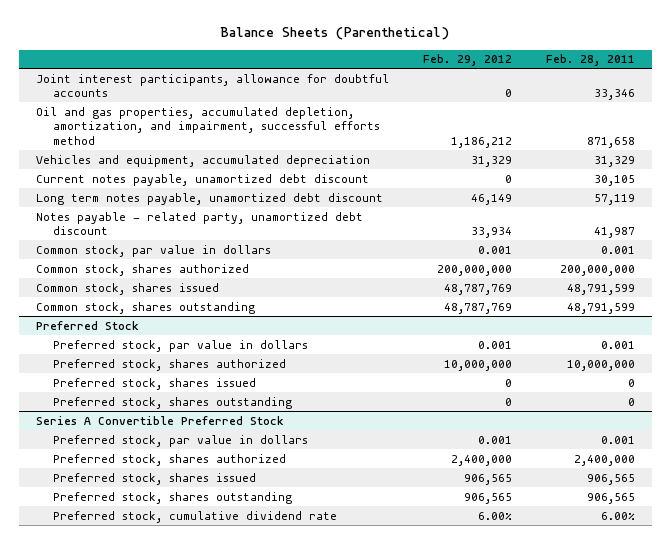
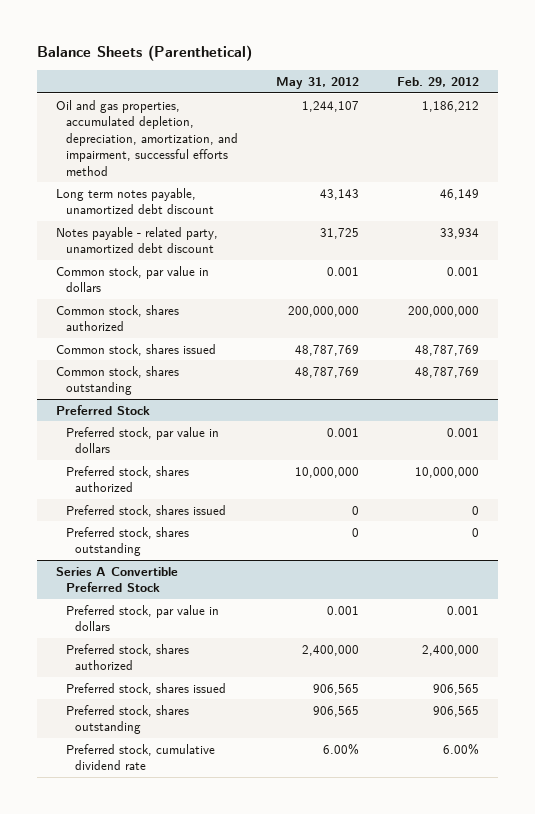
- | Feb. 29, 2012 | Feb. 28, 2011
+ | May 31, 2012 | Feb. 29, 2012
- Joint interest participants, allowance for doubtful accounts | 0 | 33,346
- Oil and gas properties, accumulated depletion, amortization, and impairment, successful efforts method | 1,186,212 | 871,658
- Vehicles and equipment, accumulated depreciation | 31,329 | 31,329
- Current notes payable, unamortized debt discount | 0 | 30,105
+ Oil and gas properties, accumulated depletion, depreciation, amortization, and impairment, successful efforts method | 1,244,107 | 1,186,212

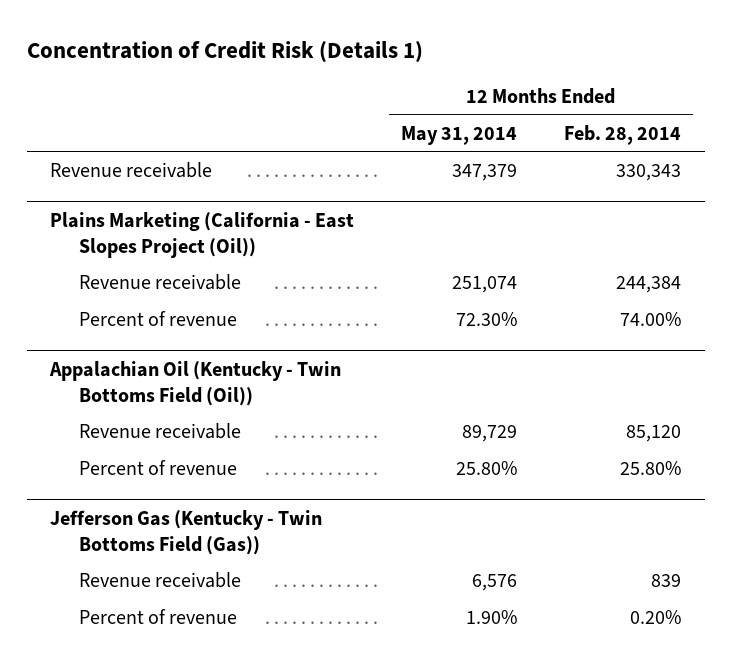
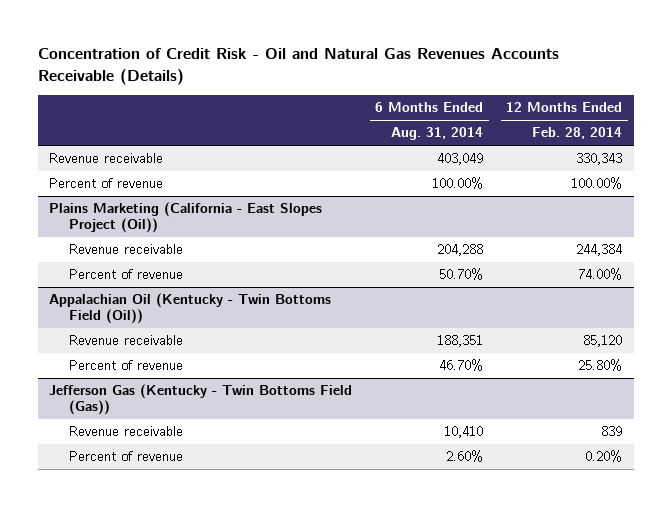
- Concentration of Credit Risk (Details 1)
+ Concentration of Credit Risk - Oil and Natural Gas Revenues Accounts Receivable (Details)
- | 12 Months Ended May 31, 2014 | 12 Months Ended Feb. 28, 2014
+ | 6 Months Ended Aug. 31, 2014 | 12 Months Ended Feb. 28, 2014
+ Percent of revenue | 100.00% | 100.00%

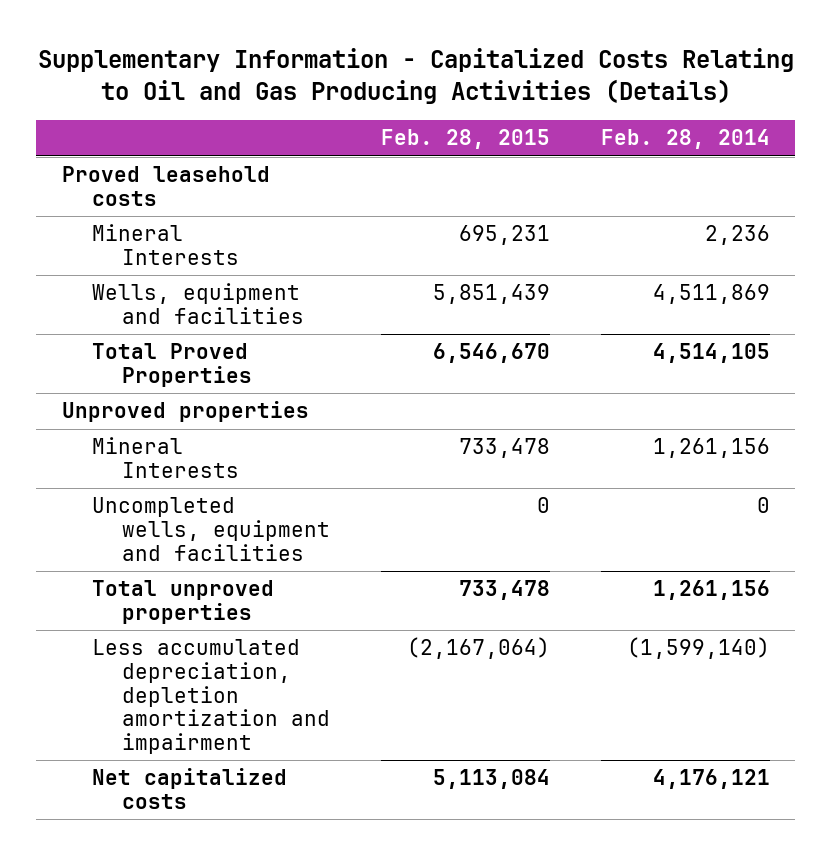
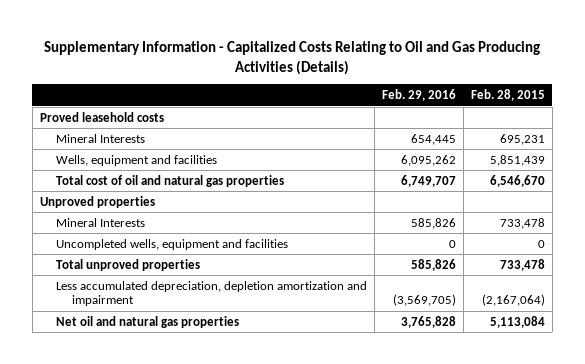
- | Feb. 28, 2015 | Feb. 28, 2014
+ | Feb. 29, 2016 | Feb. 28, 2015
- Total Proved Properties | 6,546,670 | 4,514,105
+ Total cost of oil and natural gas properties | 6,749,707 | 6,546,670
- Net capitalized costs | 5,113,084 | 4,176,121
+ Net oil and natural gas properties | 3,765,828 | 5,113,084

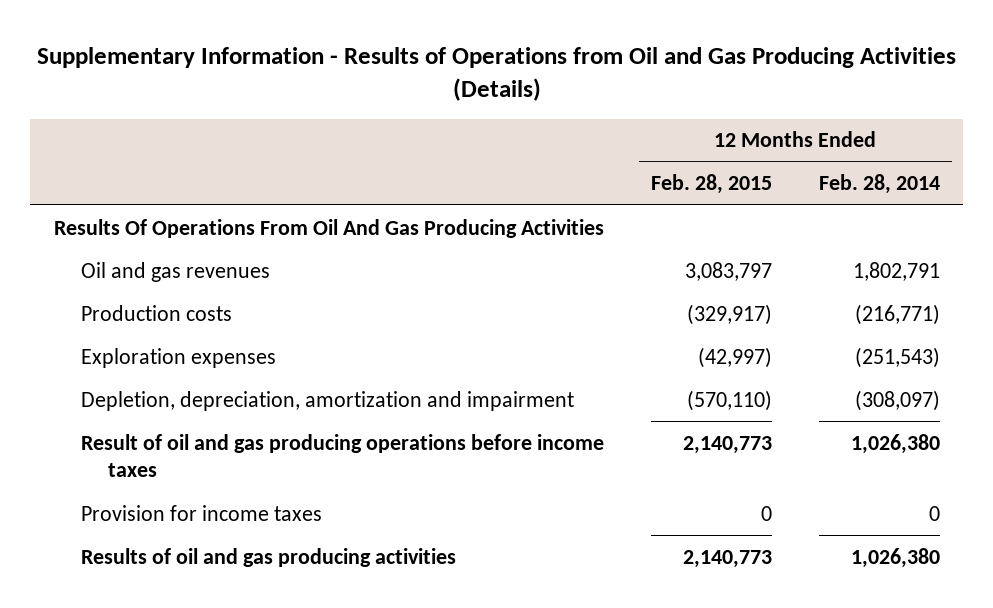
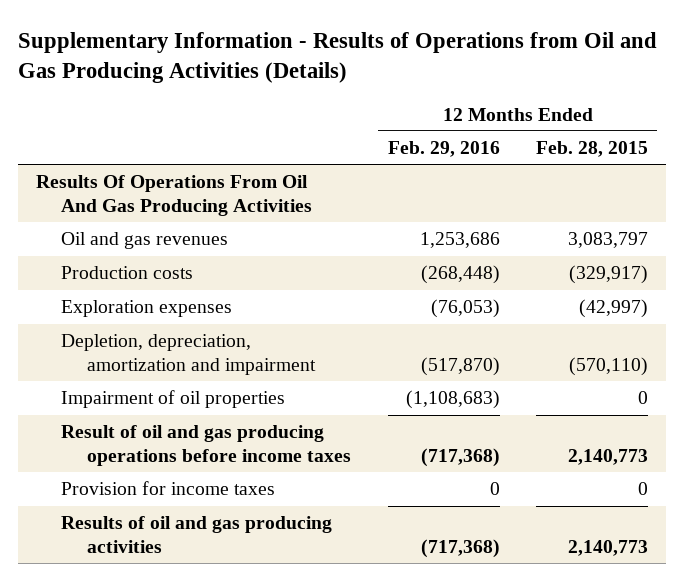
- | 12 Months Ended Feb. 28, 2015 | 12 Months Ended Feb. 28, 2014
+ | 12 Months Ended Feb. 29, 2016 | 12 Months Ended Feb. 28, 2015
+ Impairment of oil properties | (1,108,683) | 0

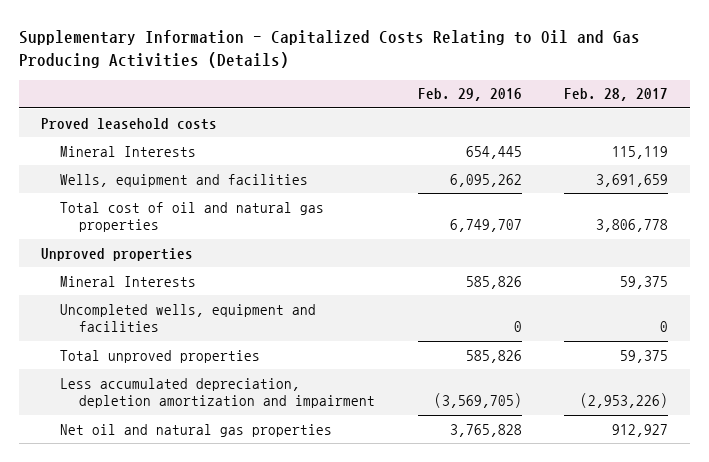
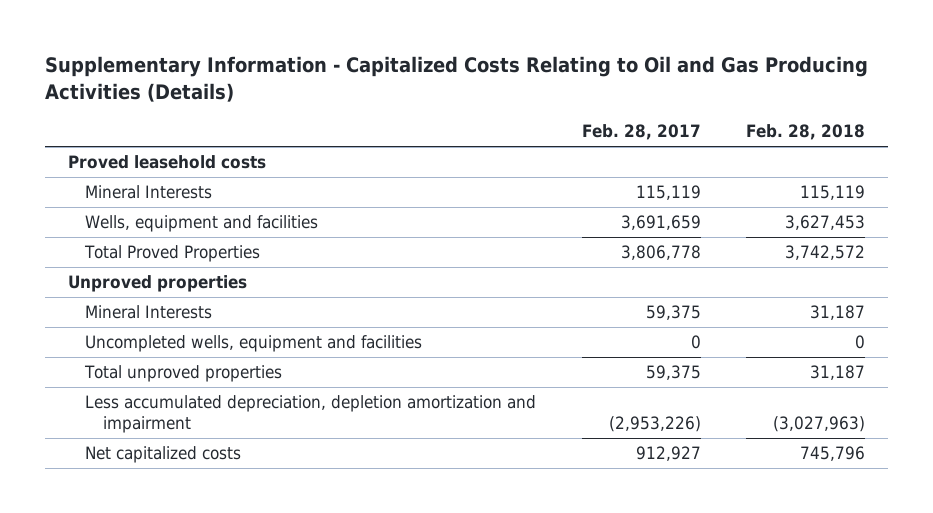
- | Feb. 29, 2016 | Feb. 28, 2017
+ | Feb. 28, 2017 | Feb. 28, 2018
- Total cost of oil and natural gas properties | 6,749,707 | 3,806,778
+ Total Proved Properties | 3,806,778 | 3,742,572
- Net oil and natural gas properties | 3,765,828 | 912,927
+ Net capitalized costs | 912,927 | 745,796

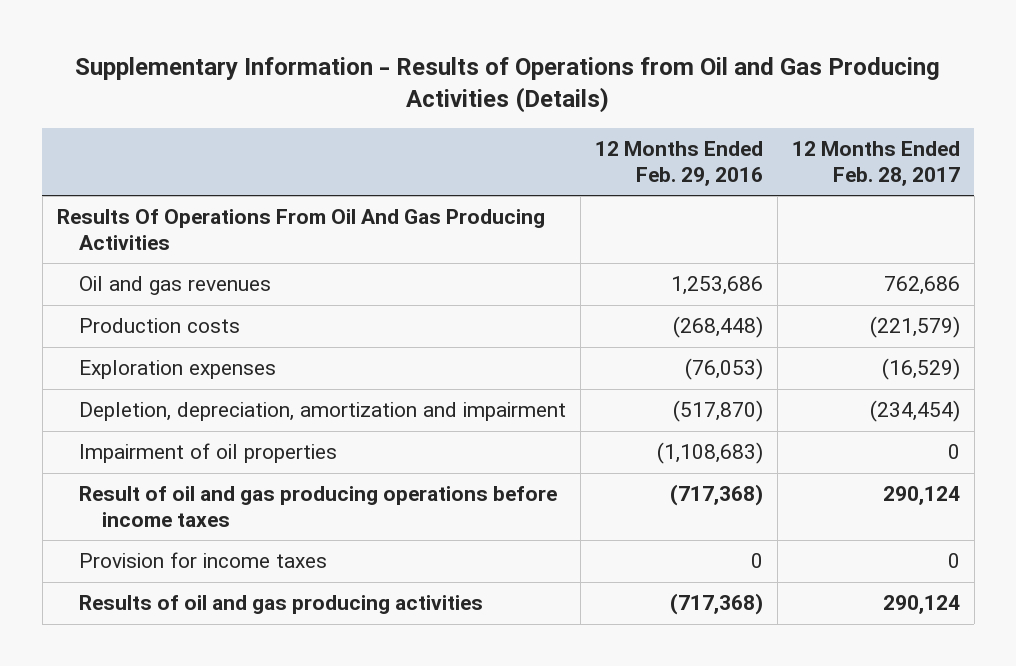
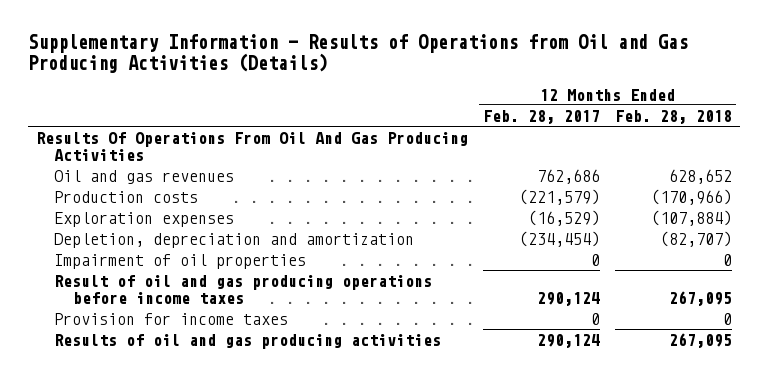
- | 12 Months Ended Feb. 29, 2016 | 12 Months Ended Feb. 28, 2017
+ | 12 Months Ended Feb. 28, 2017 | 12 Months Ended Feb. 28, 2018
- Depletion, depreciation, amortization and impairment | (517,870) | (234,454)
+ Depletion, depreciation and amortization | (234,454) | (82,707)

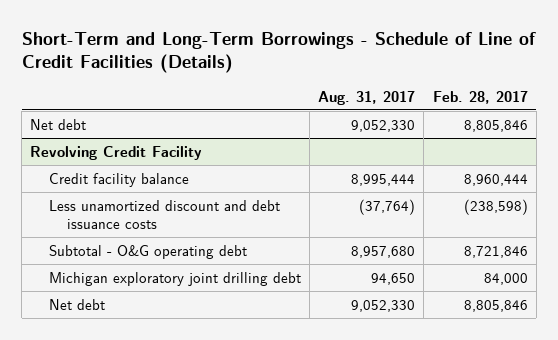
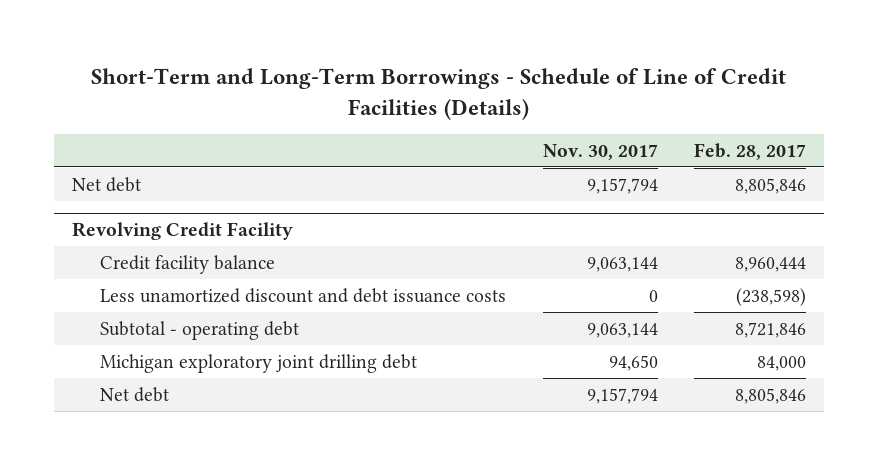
- | Aug. 31, 2017 | Feb. 28, 2017
+ | Nov. 30, 2017 | Feb. 28, 2017
@ Revolving Credit Facility
- Subtotal - O&G operating debt | 8,957,680 | 8,721,846
+ Subtotal - operating debt | 9,063,144 | 8,721,846

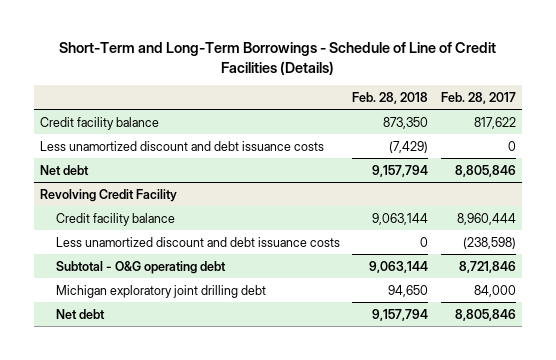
- | Nov. 30, 2017 | Feb. 28, 2017
+ | Feb. 28, 2018 | Feb. 28, 2017
+ Credit facility balance | 873,350 | 817,622
+ Less unamortized discount and debt issuance costs | (7,429) | 0
@ Revolving Credit Facility
- Subtotal - operating debt | 9,063,144 | 8,721,846
+ Subtotal - O&G operating debt | 9,063,144 | 8,721,846

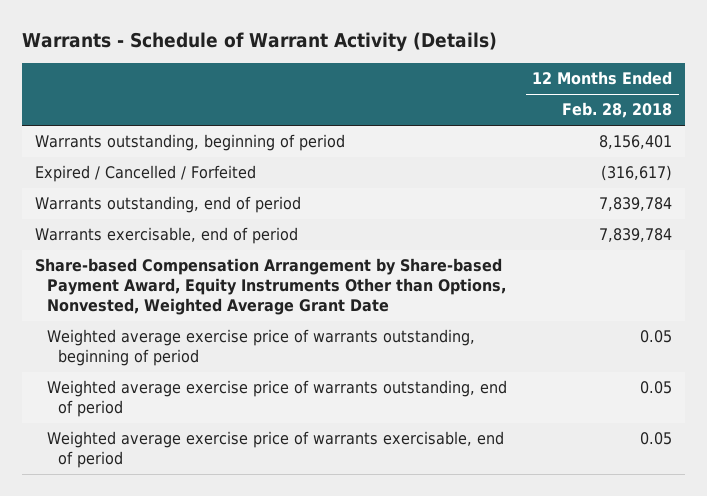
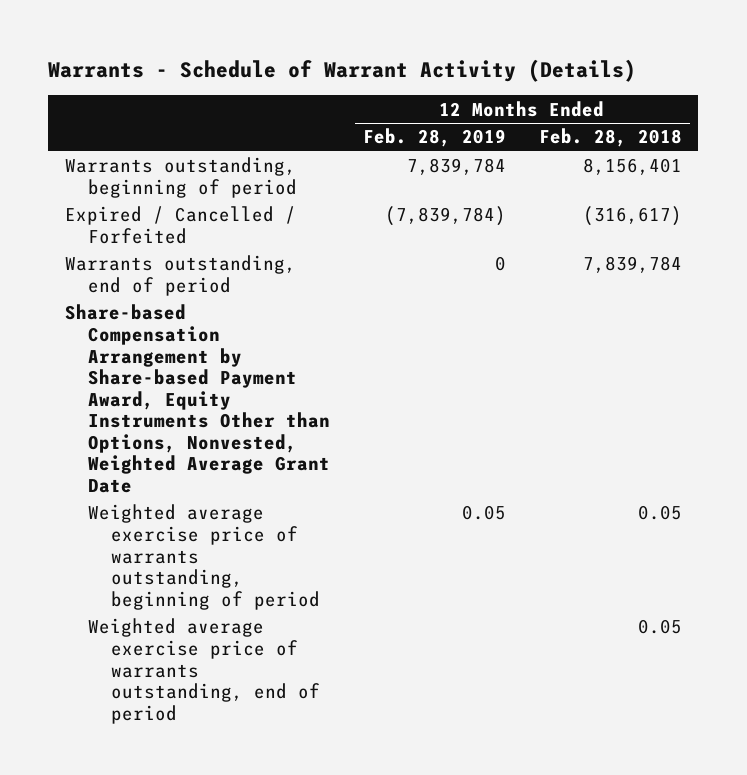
- | 12 Months Ended Feb. 28, 2018
+ | 12 Months Ended Feb. 28, 2019 | 12 Months Ended Feb. 28, 2018
- Warrants exercisable, end of period | 7,839,784
- Weighted average exercise price of warrants exercisable, end of period | 0.05

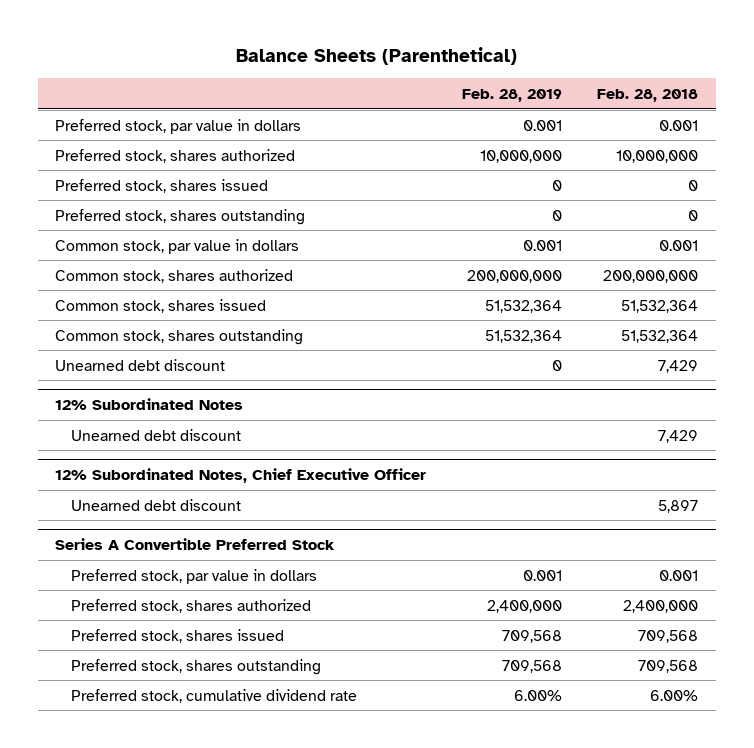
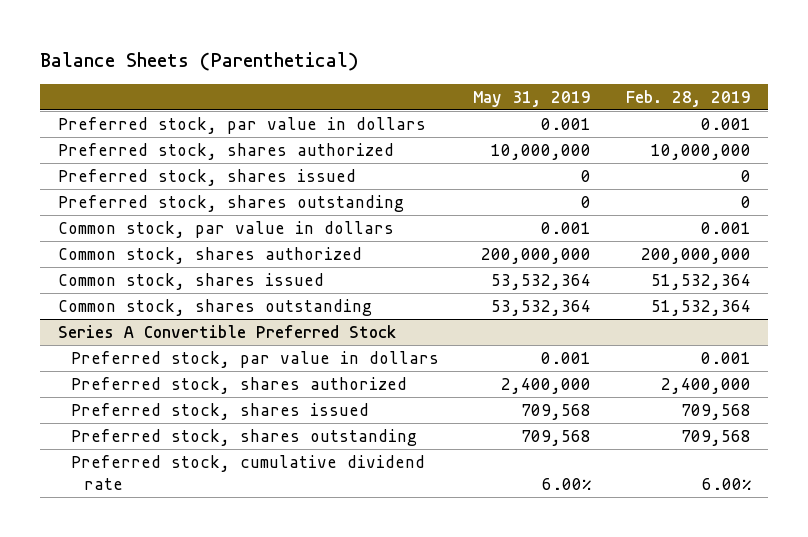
- | Feb. 28, 2019 | Feb. 28, 2018
+ | May 31, 2019 | Feb. 28, 2019
- Unearned debt discount | 0 | 7,429
- 12% Subordinated Notes
- Unearned debt discount | | 7,429
- 12% Subordinated Notes, Chief Executive Officer
- Unearned debt discount | | 5,897

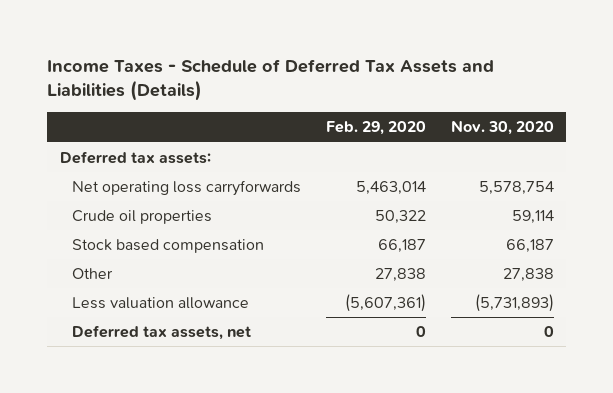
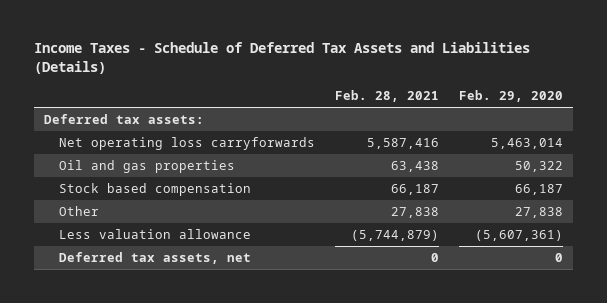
- | Feb. 29, 2020 | Nov. 30, 2020
+ | Feb. 28, 2021 | Feb. 29, 2020
- Crude oil properties | 50,322 | 59,114
+ Oil and gas properties | 63,438 | 50,322

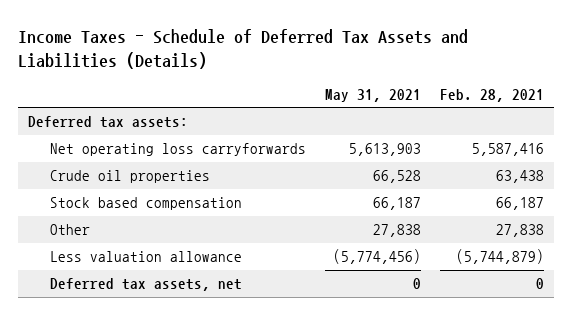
- | Feb. 28, 2021 | Feb. 29, 2020
+ | May 31, 2021 | Feb. 28, 2021
- Oil and gas properties | 63,438 | 50,322
+ Crude oil properties | 66,528 | 63,438

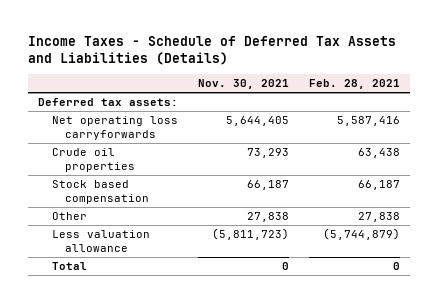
- | May 31, 2021 | Feb. 28, 2021
+ | Nov. 30, 2021 | Feb. 28, 2021
- Deferred tax assets, net | 0 | 0
+ Total | 0 | 0

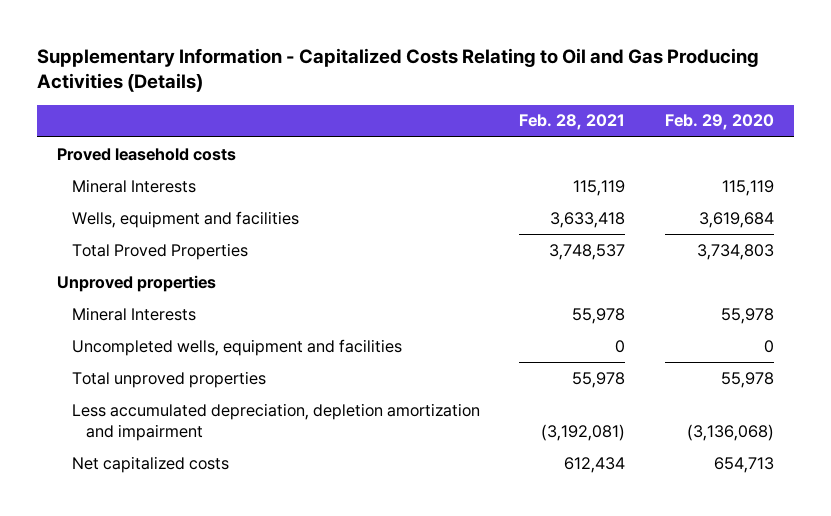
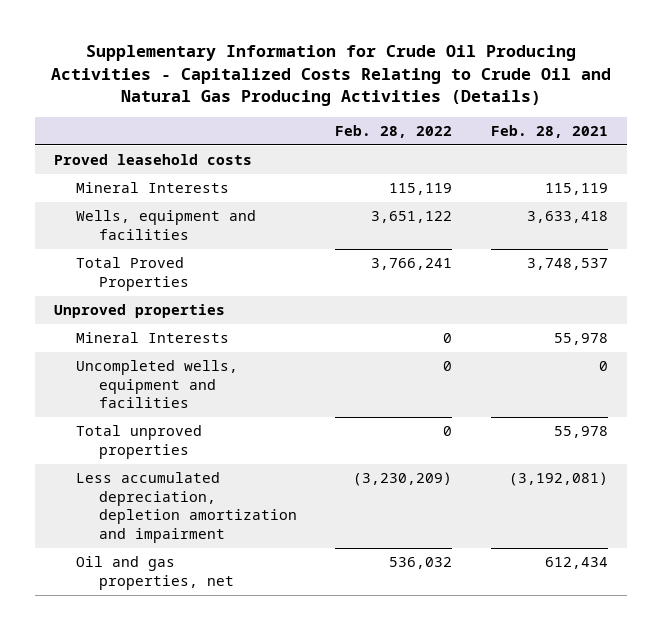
- Supplementary Information - Capitalized Costs Relating to Oil and Gas Producing Activities (Details)
+ Supplementary Information for Crude Oil Producing Activities - Capitalized Costs Relating to Crude Oil and Natural Gas Producing Activities (Details)
- | Feb. 28, 2021 | Feb. 29, 2020
+ | Feb. 28, 2022 | Feb. 28, 2021
- Net capitalized costs | 612,434 | 654,713
+ Oil and gas properties, net | 536,032 | 612,434

